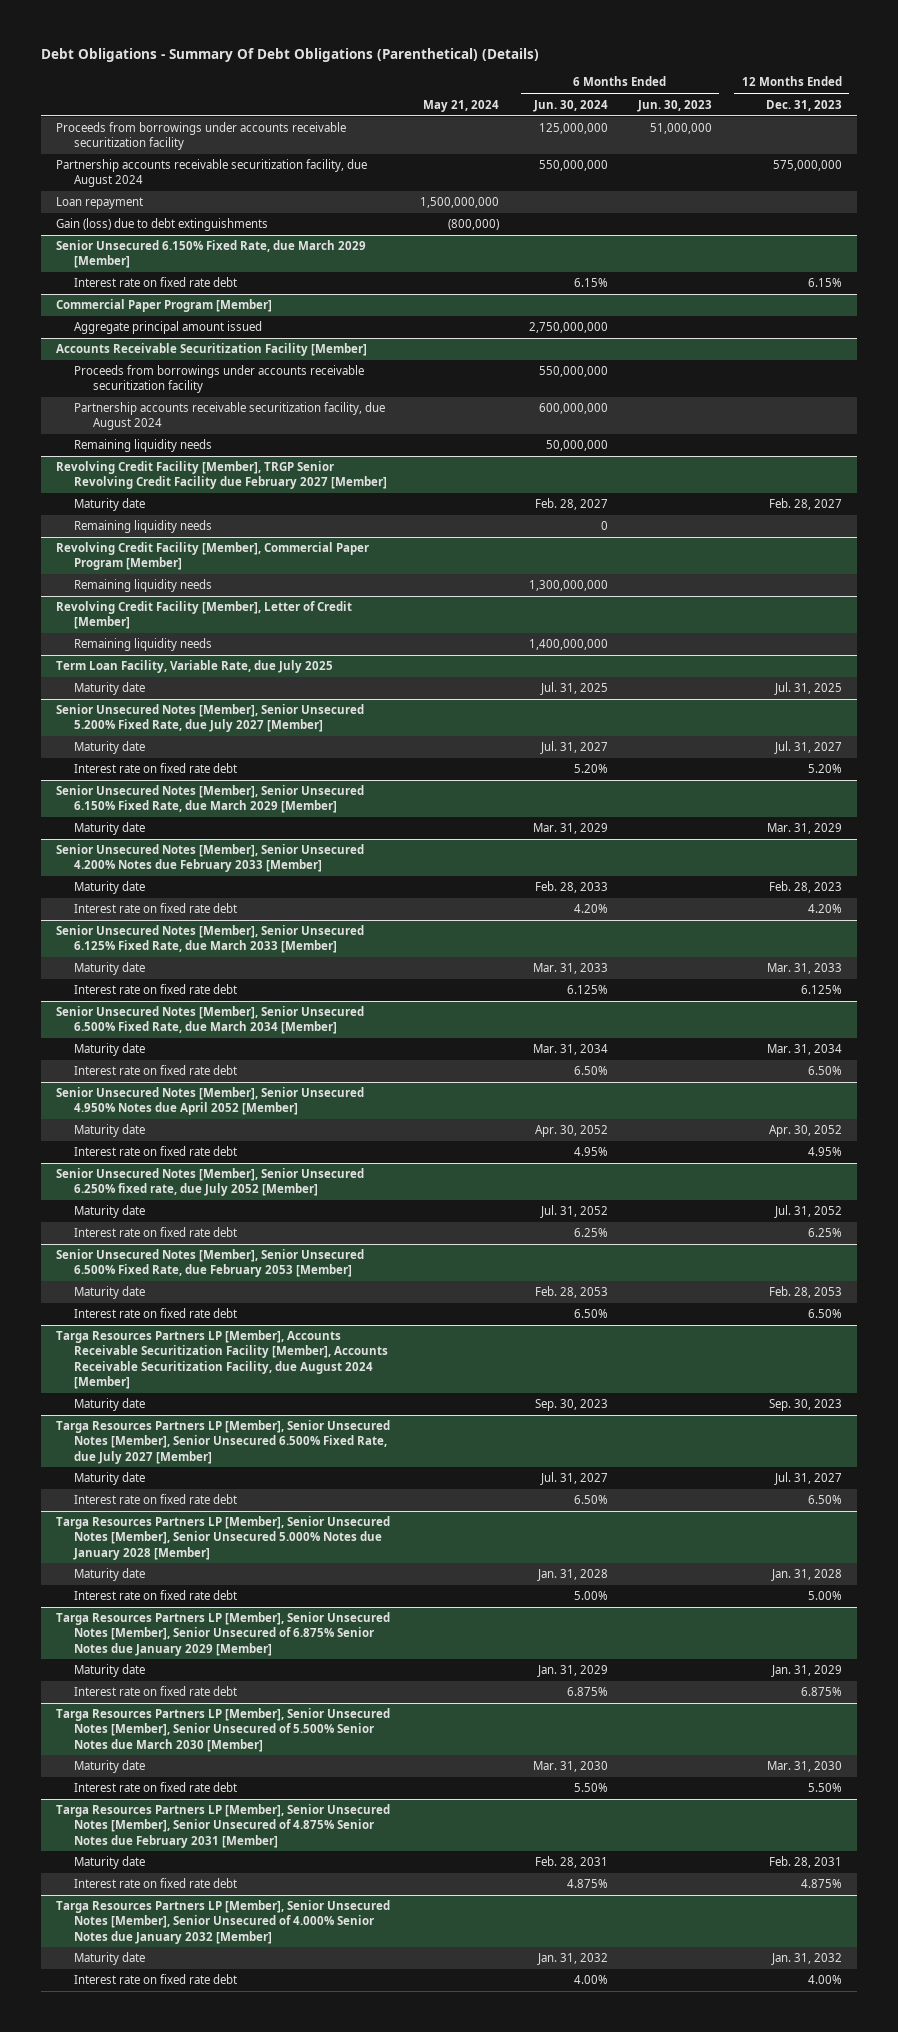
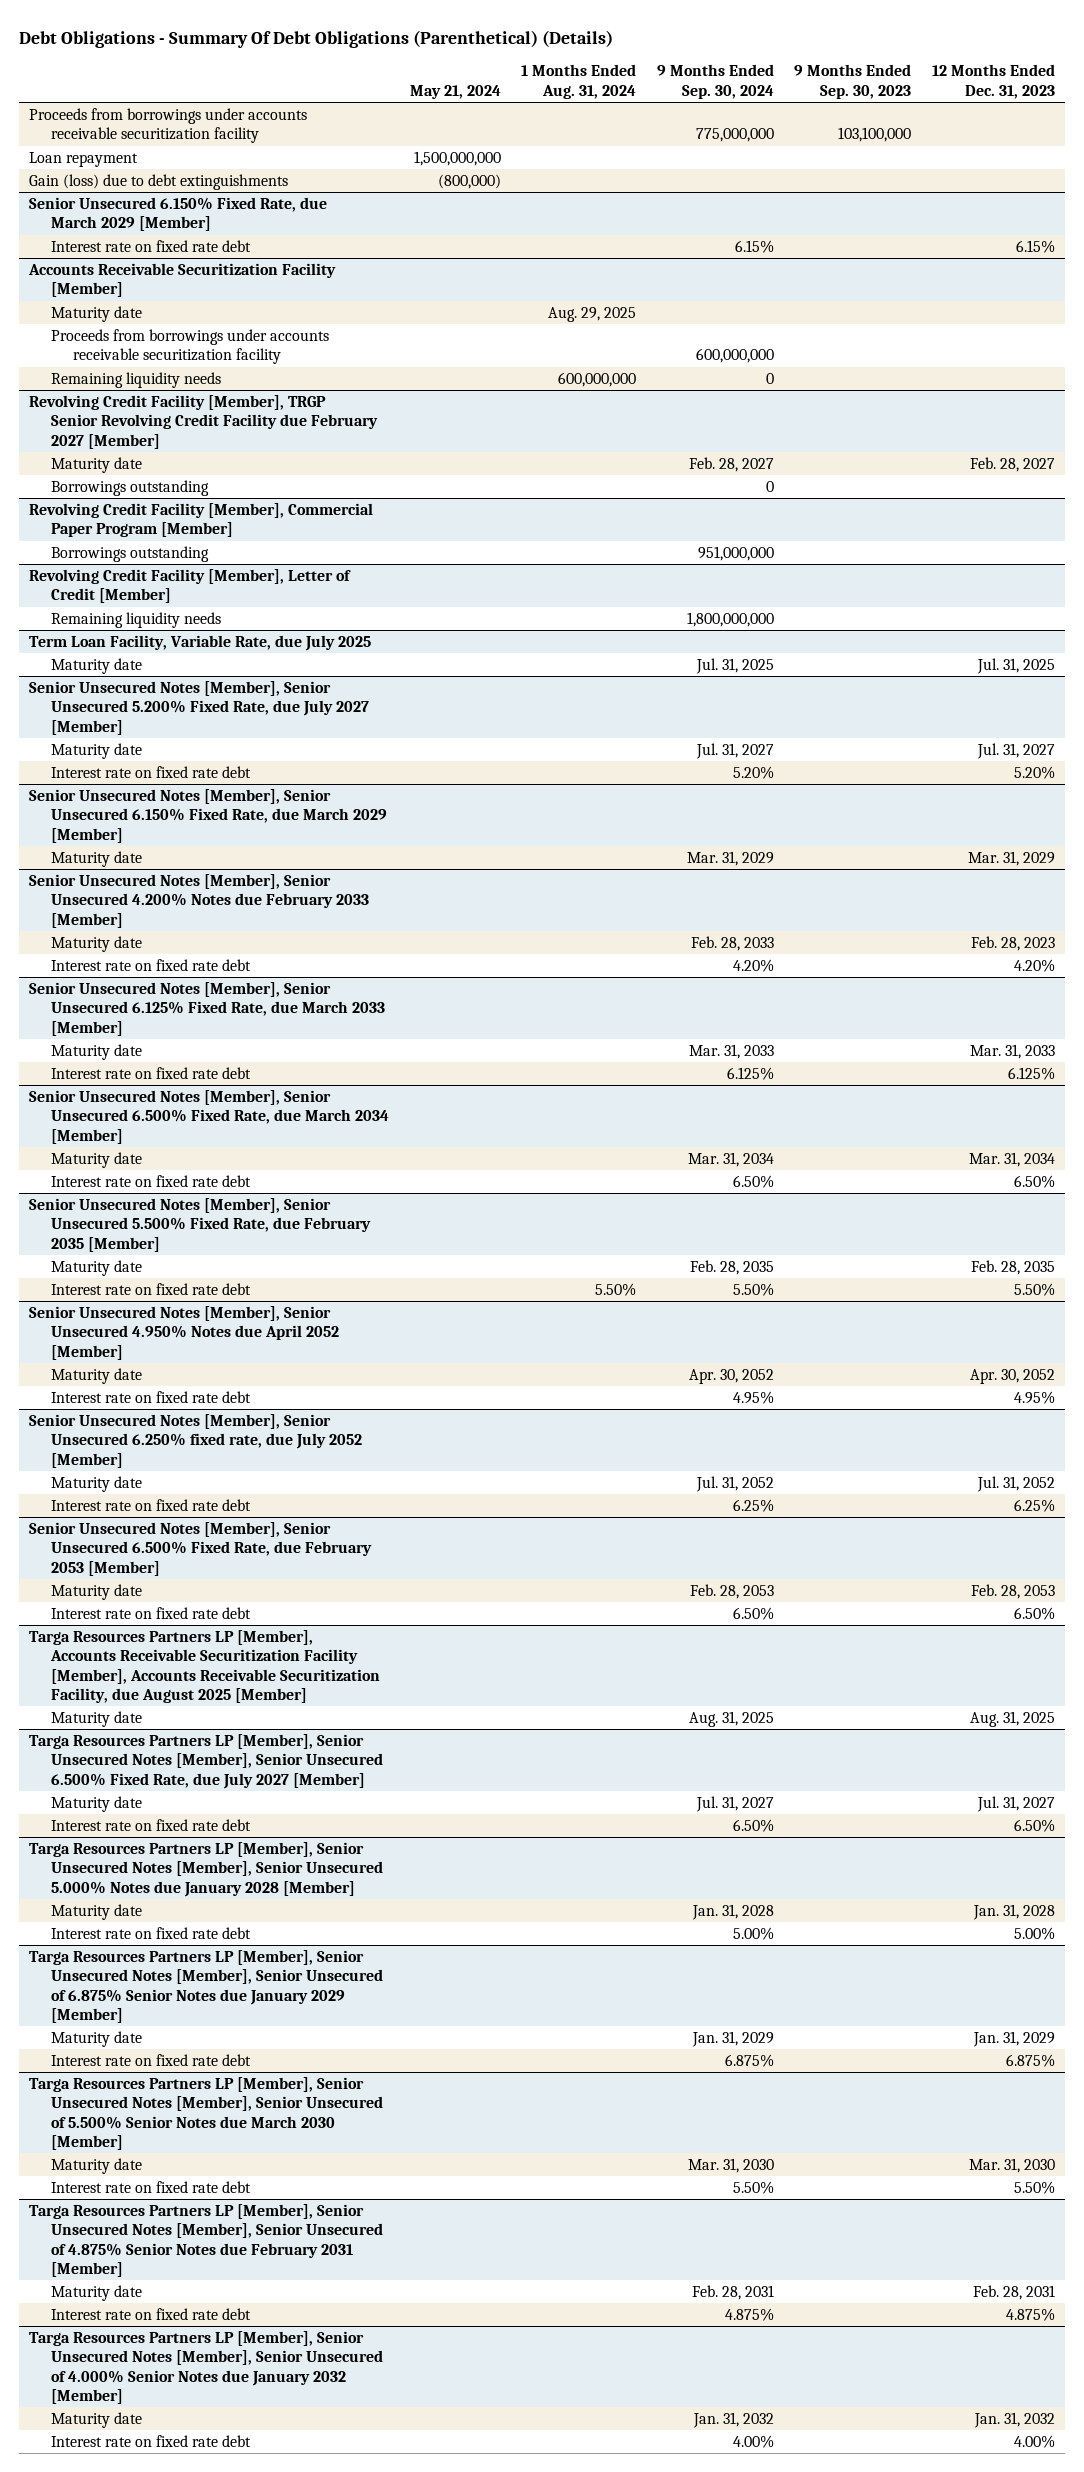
- | May 21, 2024 | 6 Months Ended Jun. 30, 2024 | 6 Months Ended Jun. 30, 2023 | 12 Months Ended Dec. 31, 2023
+ | May 21, 2024 | 1 Months Ended Aug. 31, 2024 | 9 Months Ended Sep. 30, 2024 | 9 Months Ended Sep. 30, 2023 | 12 Months Ended Dec. 31, 2023
- Partnership accounts receivable securitization facility, due August 2024 | | 550,000,000 | | 575,000,000
- Commercial Paper Program [Member]
- Aggregate principal amount issued | | 2,750,000,000 | |
@ Accounts Receivable Securitization Facility [Member]
+ Maturity date | | Aug. 29, 2025 | | |
- Partnership accounts receivable securitization facility, due August 2024 | | 600,000,000 | |
@ Revolving Credit Facility [Member], TRGP Senior Revolving Credit Facility due February 2027 [Member]
- Remaining liquidity needs | | 0 | |
+ Borrowings outstanding | | | 0 | |
@ Revolving Credit Facility [Member], Commercial Paper Program [Member]
- Remaining liquidity needs | | 1,300,000,000 | |
+ Borrowings outstanding | | | 951,000,000 | |
+ Senior Unsecured Notes [Member], Senior Unsecured 5.500% Fixed Rate, due February 2035 [Member]
+ Maturity date | | | Feb. 28, 2035 | | Feb. 28, 2035
+ Interest rate on fixed rate debt | | 5.50% | 5.50% | | 5.50%
- Targa Resources Partners LP [Member], Accounts Receivable Securitization Facility [Member], Accounts Receivable Securitization Facility, due August 2024 [Member]
- Maturity date | | Sep. 30, 2023 | | Sep. 30, 2023
+ Targa Resources Partners LP [Member], Accounts Receivable Securitization Facility [Member], Accounts Receivable Securitization Facility, due August 2025 [Member]
+ Maturity date | | | Aug. 31, 2025 | | Aug. 31, 2025

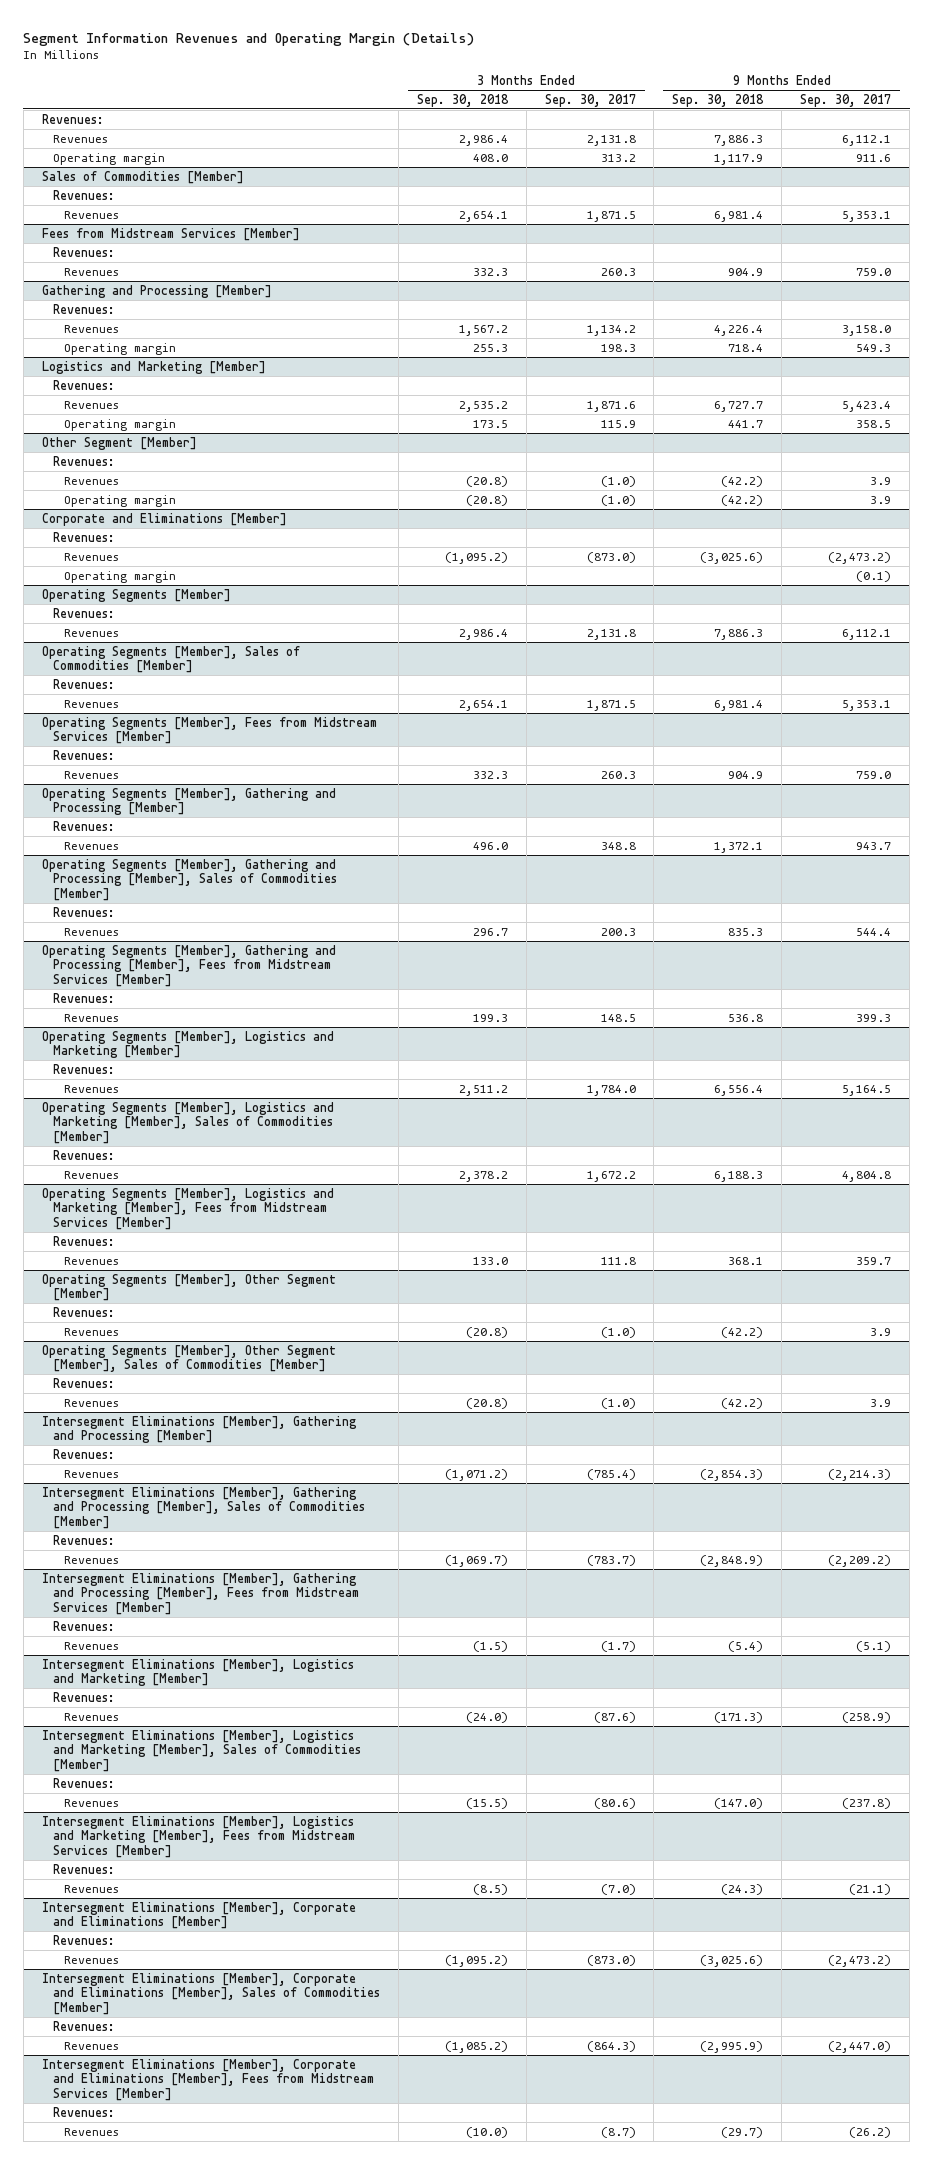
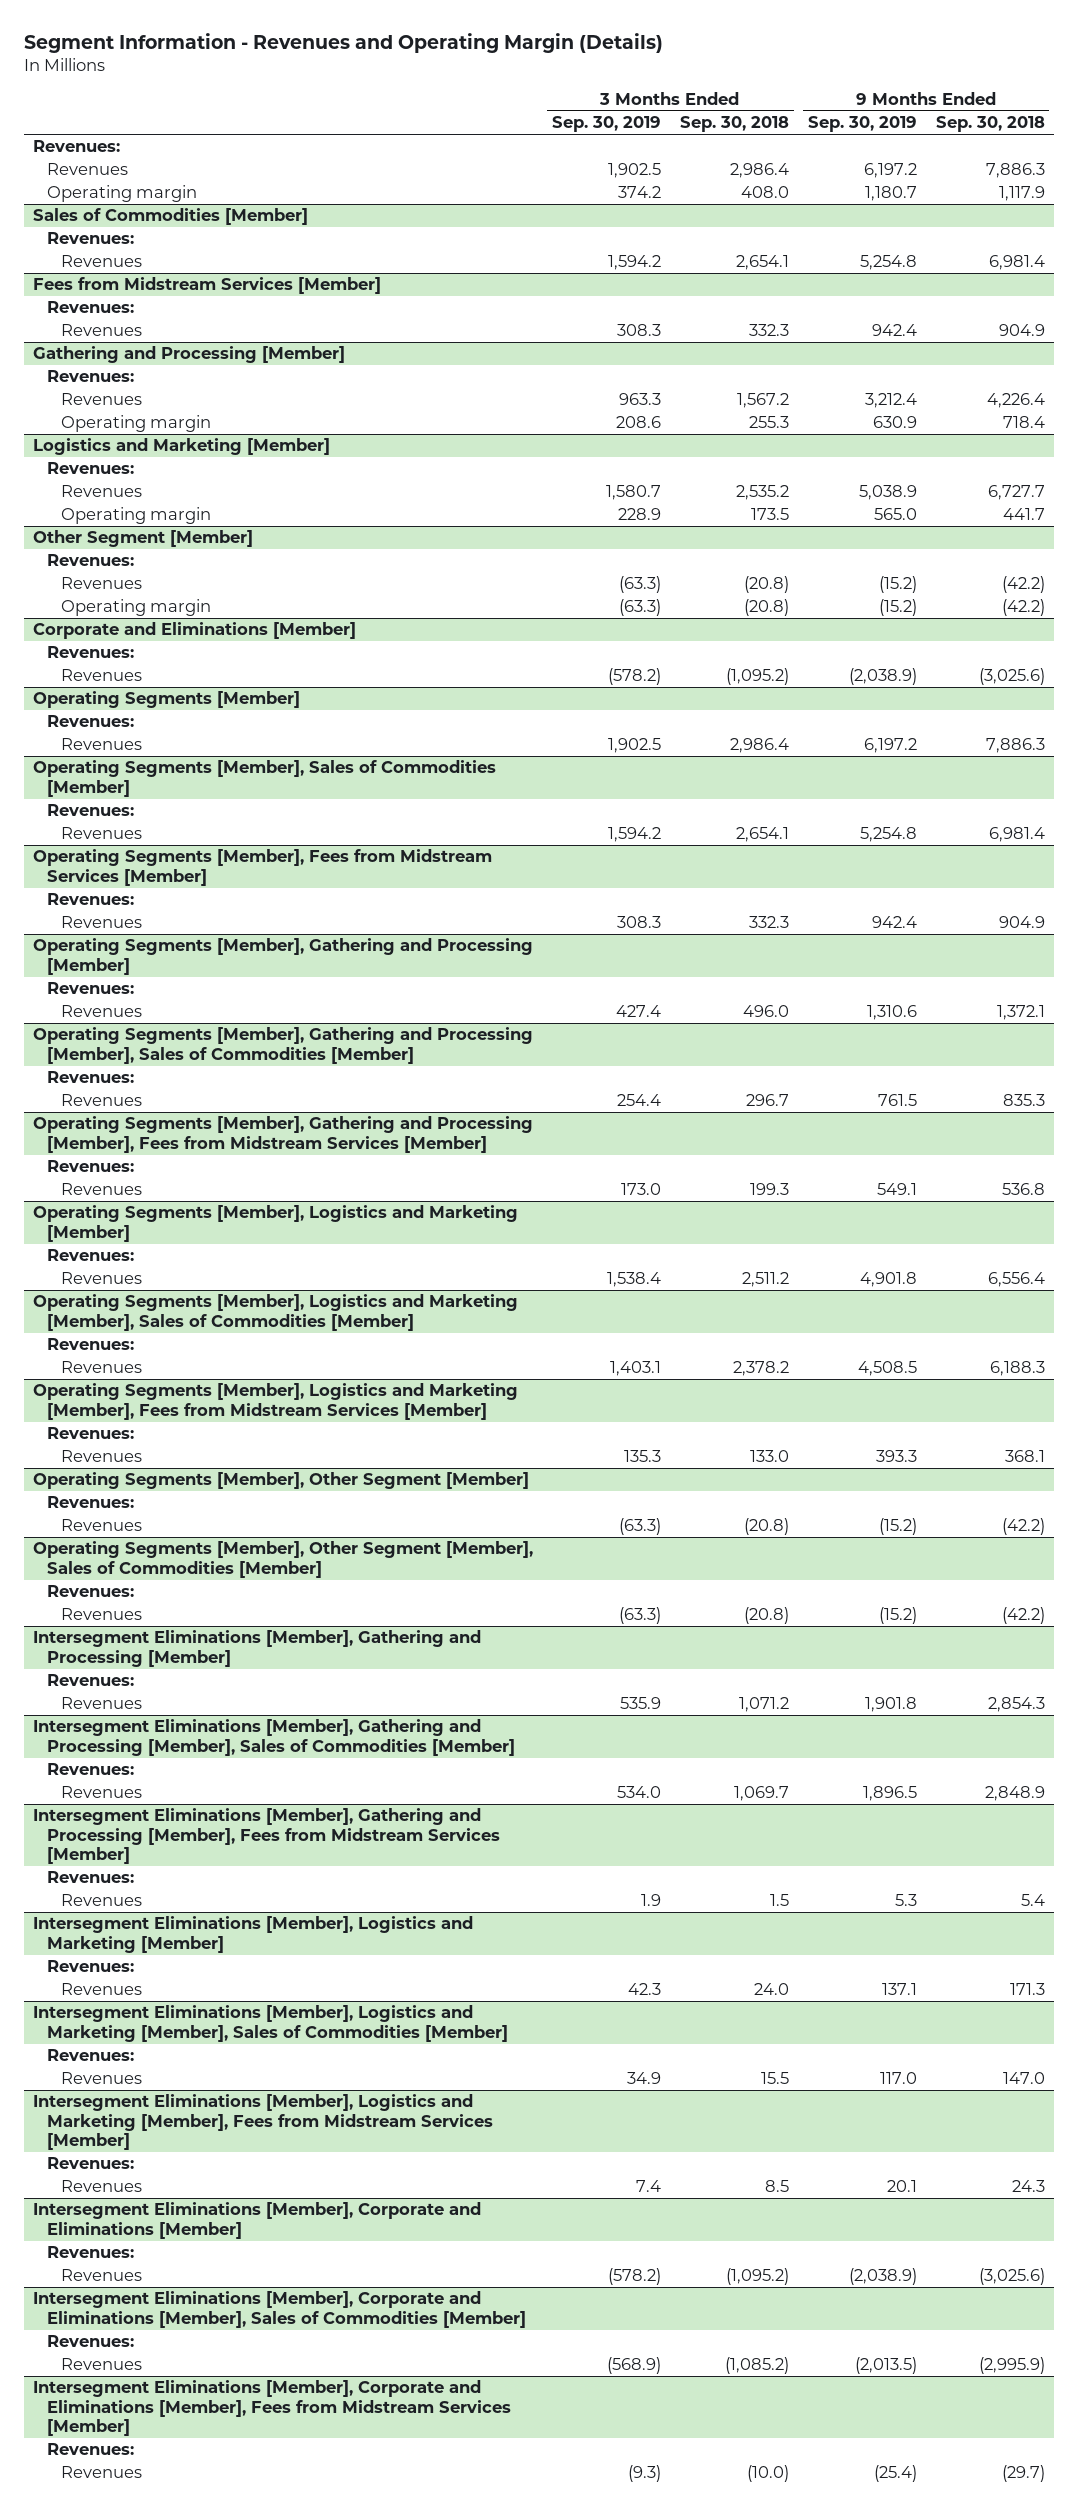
- Segment Information Revenues and Operating Margin (Details)
+ Segment Information - Revenues and Operating Margin (Details)
- | 3 Months Ended Sep. 30, 2018 | 3 Months Ended Sep. 30, 2017 | 9 Months Ended Sep. 30, 2018 | 9 Months Ended Sep. 30, 2017
+ | 3 Months Ended Sep. 30, 2019 | 3 Months Ended Sep. 30, 2018 | 9 Months Ended Sep. 30, 2019 | 9 Months Ended Sep. 30, 2018
@ Corporate and Eliminations [Member]
- Operating margin | | | | (0.1)
@ Intersegment Eliminations [Member], Gathering and Processing [Member]
- Revenues | (1,071.2) | (785.4) | (2,854.3) | (2,214.3)
+ Revenues | 535.9 | 1,071.2 | 1,901.8 | 2,854.3
@ Intersegment Eliminations [Member], Gathering and Processing [Member], Sales of Commodities [Member]
- Revenues | (1,069.7) | (783.7) | (2,848.9) | (2,209.2)
+ Revenues | 534.0 | 1,069.7 | 1,896.5 | 2,848.9
@ Intersegment Eliminations [Member], Gathering and Processing [Member], Fees from Midstream Services [Member]
- Revenues | (1.5) | (1.7) | (5.4) | (5.1)
+ Revenues | 1.9 | 1.5 | 5.3 | 5.4
@ Intersegment Eliminations [Member], Logistics and Marketing [Member]
- Revenues | (24.0) | (87.6) | (171.3) | (258.9)
+ Revenues | 42.3 | 24.0 | 137.1 | 171.3
@ Intersegment Eliminations [Member], Logistics and Marketing [Member], Sales of Commodities [Member]
- Revenues | (15.5) | (80.6) | (147.0) | (237.8)
+ Revenues | 34.9 | 15.5 | 117.0 | 147.0
@ Intersegment Eliminations [Member], Logistics and Marketing [Member], Fees from Midstream Services [Member]
- Revenues | (8.5) | (7.0) | (24.3) | (21.1)
+ Revenues | 7.4 | 8.5 | 20.1 | 24.3

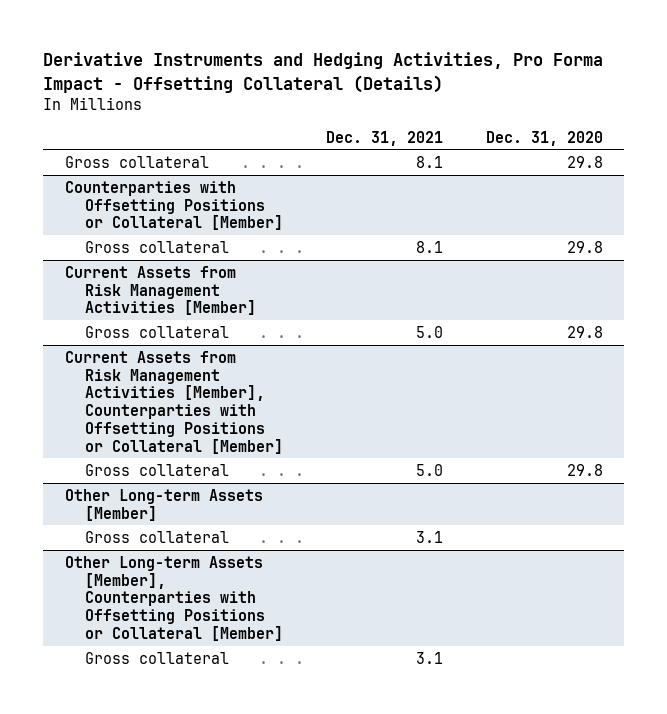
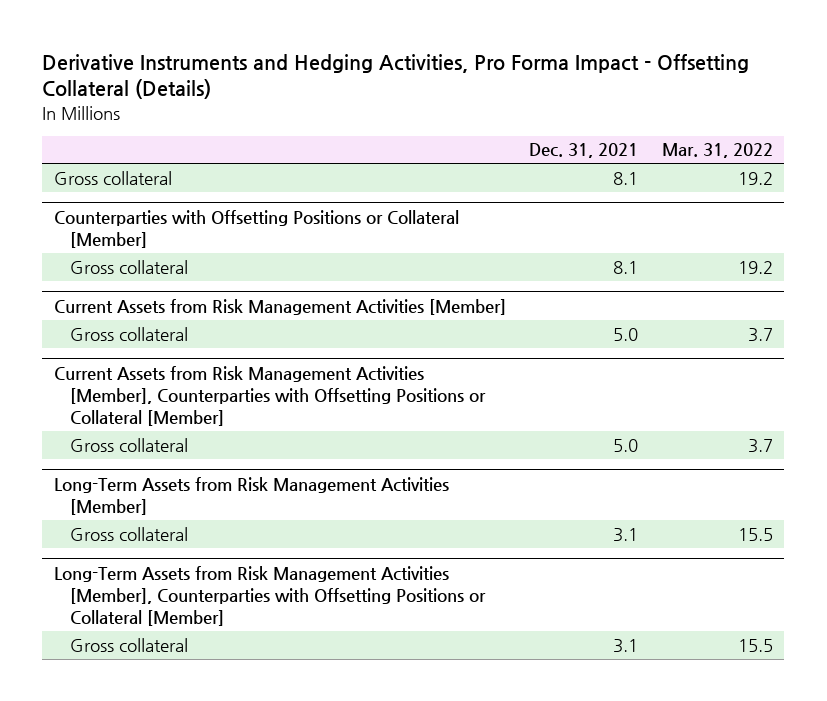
- | Dec. 31, 2021 | Dec. 31, 2020
+ | Dec. 31, 2021 | Mar. 31, 2022
- Other Long-term Assets [Member]
+ Long-Term Assets from Risk Management Activities [Member]
- Other Long-term Assets [Member], Counterparties with Offsetting Positions or Collateral [Member]
+ Long-Term Assets from Risk Management Activities [Member], Counterparties with Offsetting Positions or Collateral [Member]

